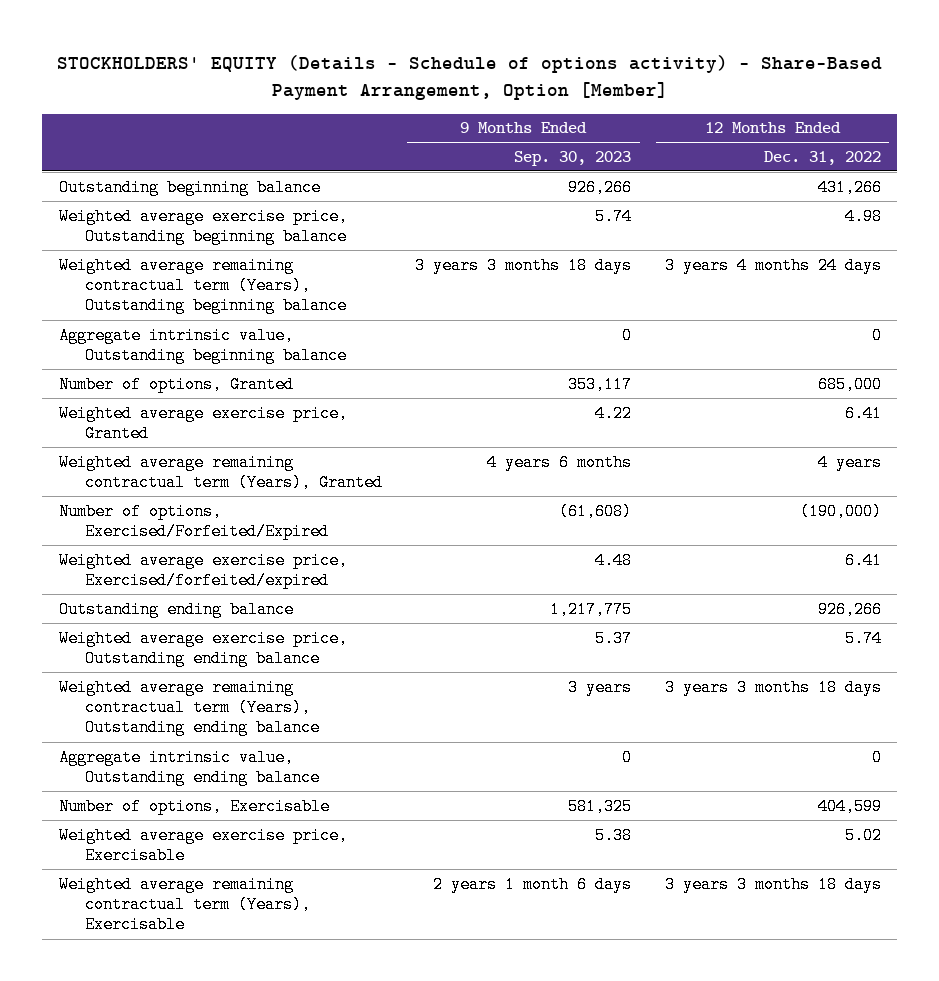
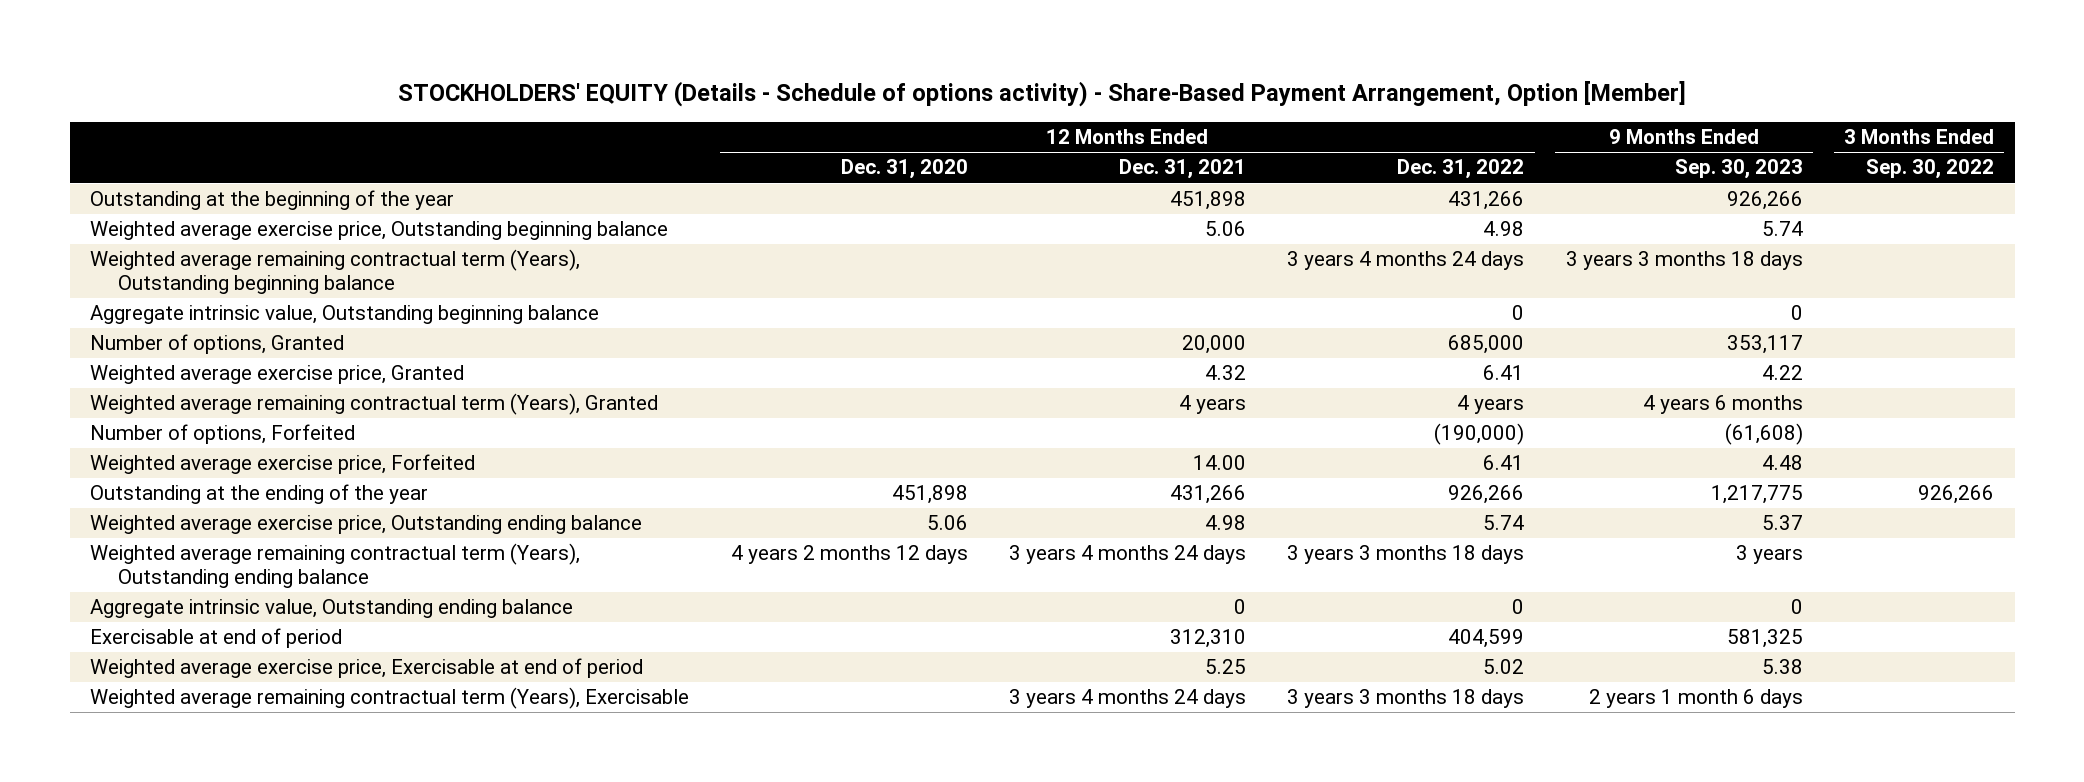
- | 9 Months Ended Sep. 30, 2023 | 12 Months Ended Dec. 31, 2022
+ | 12 Months Ended Dec. 31, 2020 | 12 Months Ended Dec. 31, 2021 | 12 Months Ended Dec. 31, 2022 | 9 Months Ended Sep. 30, 2023 | 3 Months Ended Sep. 30, 2022
- Outstanding beginning balance | 926,266 | 431,266
+ Outstanding at the beginning of the year | | 451,898 | 431,266 | 926,266 |
- Number of options, Exercised/Forfeited/Expired | (61,608) | (190,000)
- Weighted average exercise price, Exercised/forfeited/expired | 4.48 | 6.41
- Outstanding ending balance | 1,217,775 | 926,266
+ Number of options, Forfeited | | | (190,000) | (61,608) |
+ Weighted average exercise price, Forfeited | | 14.00 | 6.41 | 4.48 |
+ Outstanding at the ending of the year | 451,898 | 431,266 | 926,266 | 1,217,775 | 926,266
- Number of options, Exercisable | 581,325 | 404,599
- Weighted average exercise price, Exercisable | 5.38 | 5.02
+ Exercisable at end of period | | 312,310 | 404,599 | 581,325 |
+ Weighted average exercise price, Exercisable at end of period | | 5.25 | 5.02 | 5.38 |

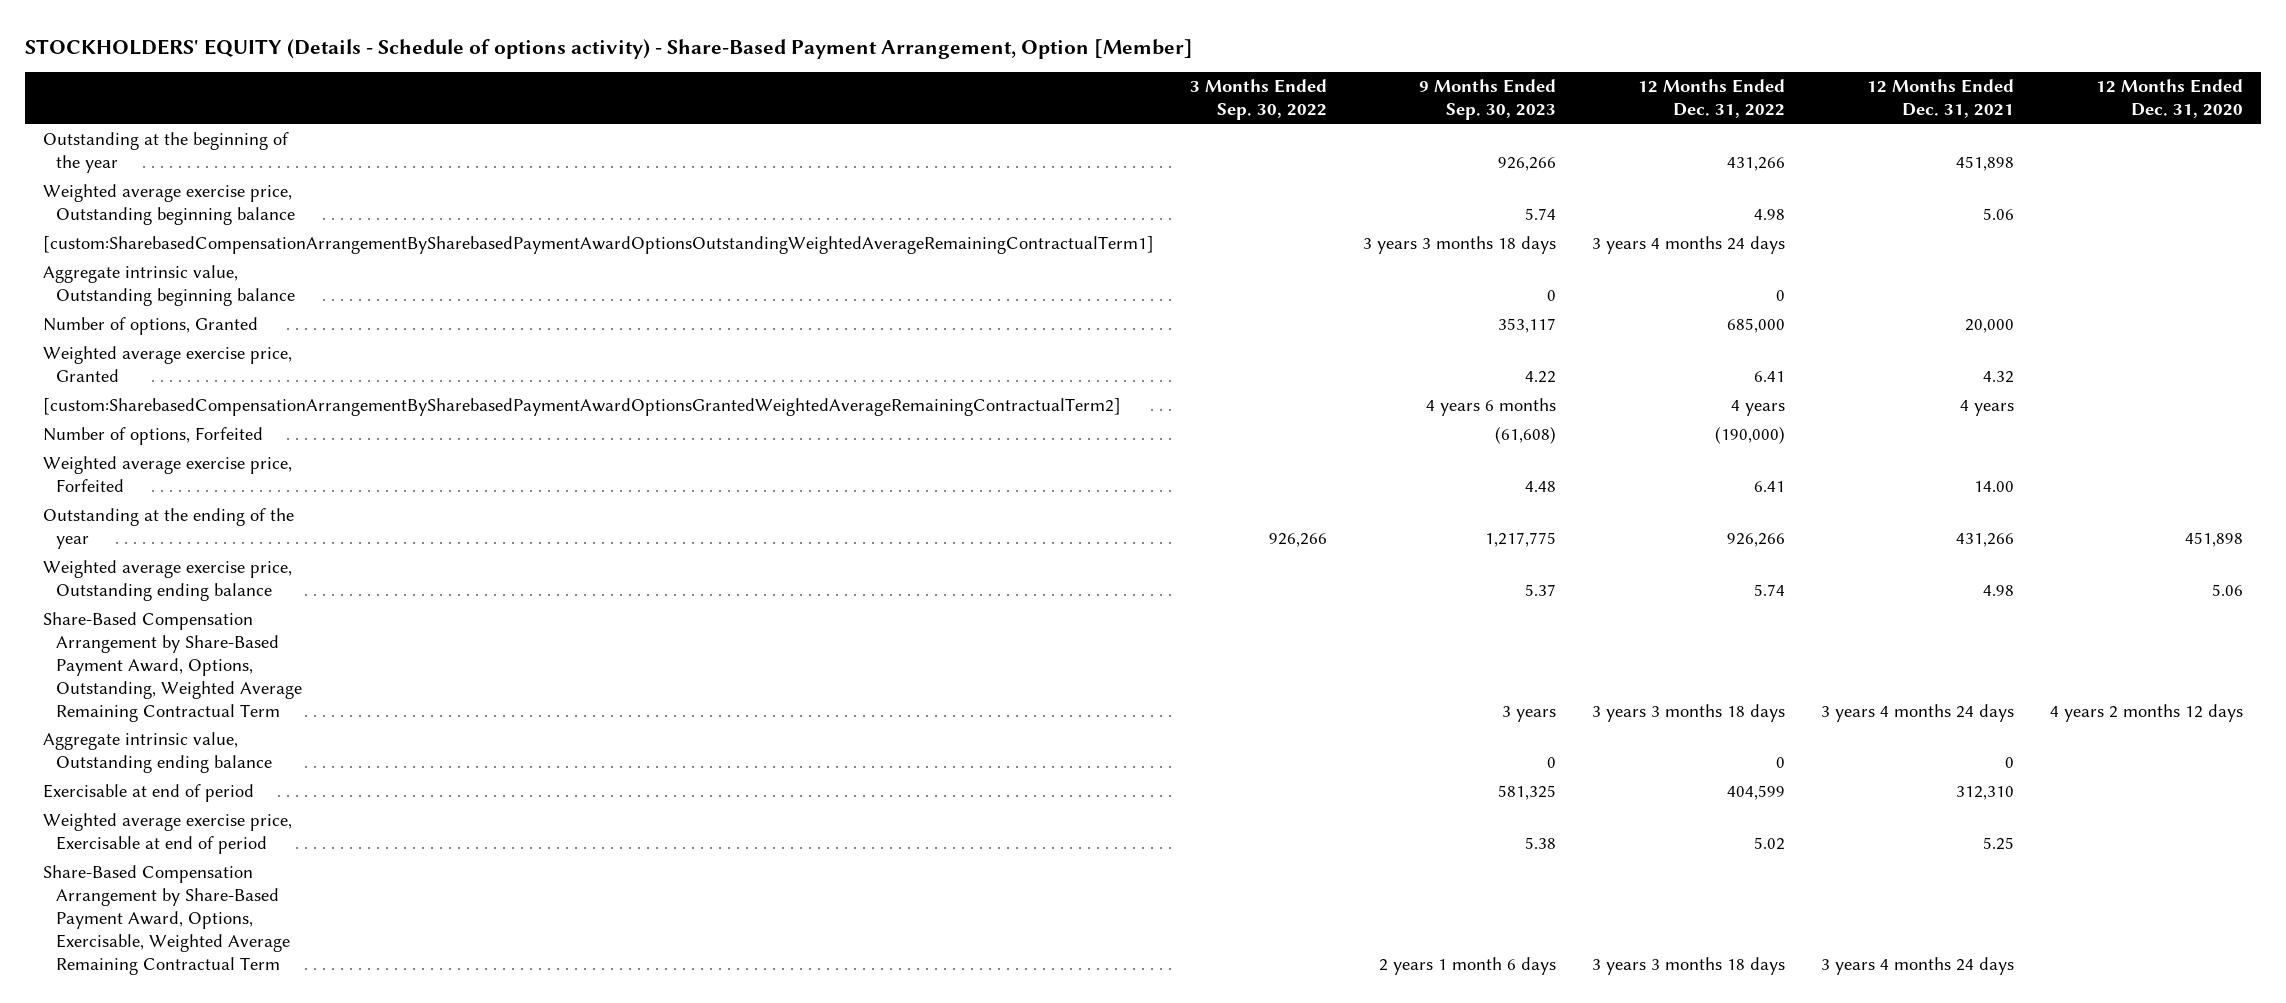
- | 12 Months Ended Dec. 31, 2020 | 12 Months Ended Dec. 31, 2021 | 12 Months Ended Dec. 31, 2022 | 9 Months Ended Sep. 30, 2023 | 3 Months Ended Sep. 30, 2022
+ | 3 Months Ended Sep. 30, 2022 | 9 Months Ended Sep. 30, 2023 | 12 Months Ended Dec. 31, 2022 | 12 Months Ended Dec. 31, 2021 | 12 Months Ended Dec. 31, 2020
- Weighted average remaining contractual term (Years), Outstanding beginning balance | | | 3 years 4 months 24 days | 3 years 3 months 18 days |
+ [custom:SharebasedCompensationArrangementBySharebasedPaymentAwardOptionsOutstandingWeightedAverageRemainingContractualTerm1] | | 3 years 3 months 18 days | 3 years 4 months 24 days | |
- Weighted average remaining contractual term (Years), Granted | | 4 years | 4 years | 4 years 6 months |
+ [custom:SharebasedCompensationArrangementBySharebasedPaymentAwardOptionsGrantedWeightedAverageRemainingContractualTerm2] | | 4 years 6 months | 4 years | 4 years |
- Weighted average remaining contractual term (Years), Outstanding ending balance | 4 years 2 months 12 days | 3 years 4 months 24 days | 3 years 3 months 18 days | 3 years |
+ Share-Based Compensation Arrangement by Share-Based Payment Award, Options, Outstanding, Weighted Average Remaining Contractual Term | | 3 years | 3 years 3 months 18 days | 3 years 4 months 24 days | 4 years 2 months 12 days
- Weighted average remaining contractual term (Years), Exercisable | | 3 years 4 months 24 days | 3 years 3 months 18 days | 2 years 1 month 6 days |
+ Share-Based Compensation Arrangement by Share-Based Payment Award, Options, Exercisable, Weighted Average Remaining Contractual Term | | 2 years 1 month 6 days | 3 years 3 months 18 days | 3 years 4 months 24 days |

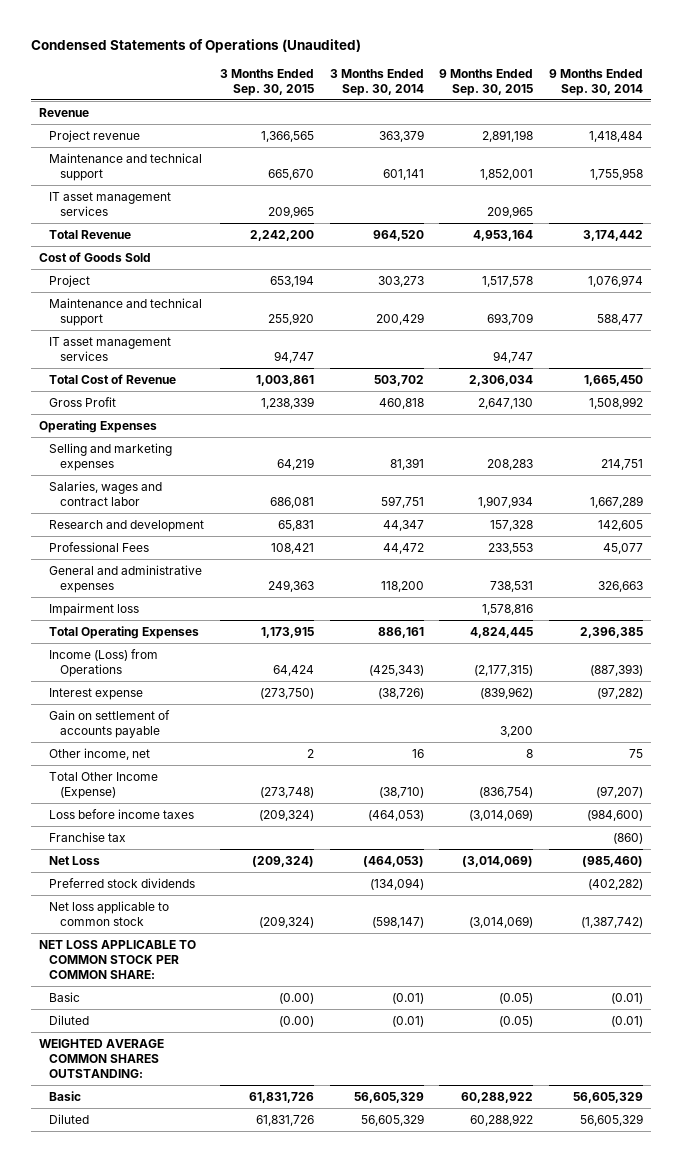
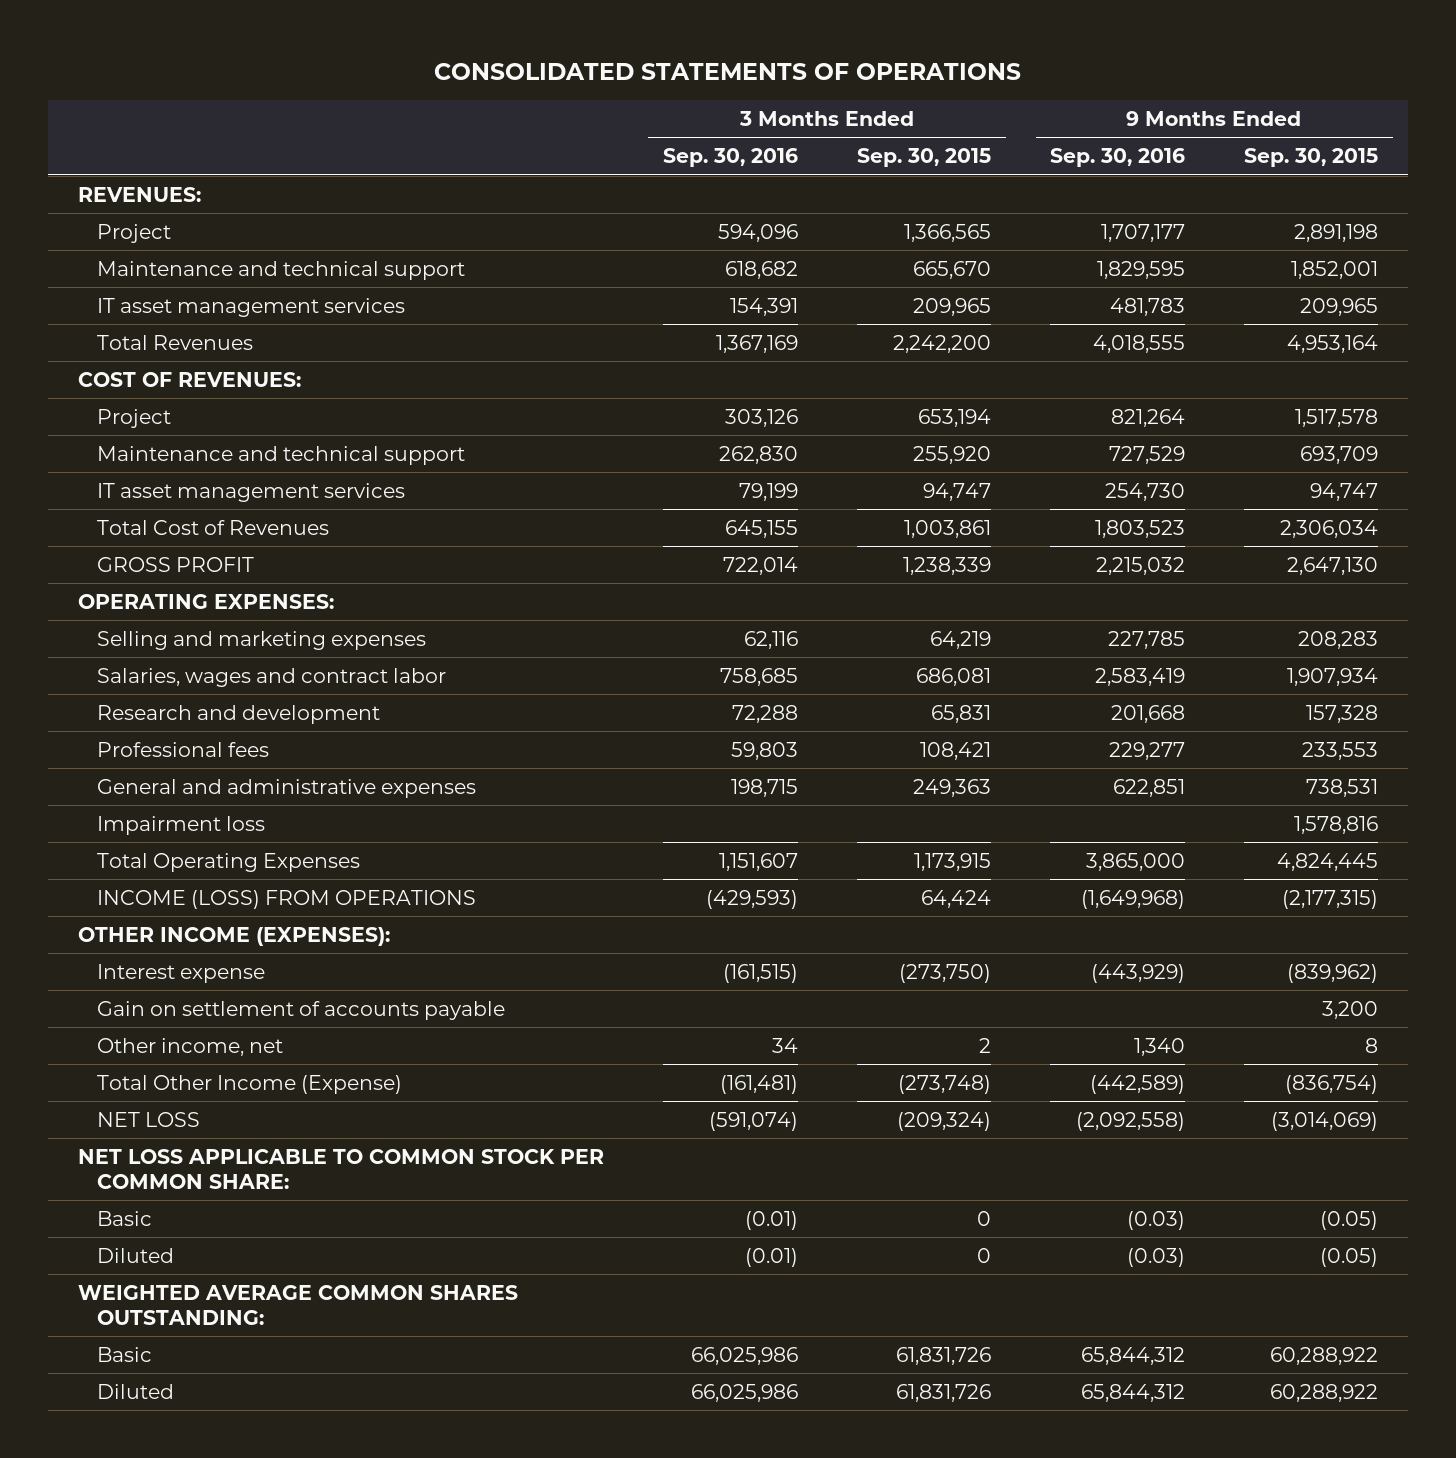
- Condensed Statements of Operations (Unaudited)
+ CONSOLIDATED STATEMENTS OF OPERATIONS
- | 3 Months Ended Sep. 30, 2015 | 3 Months Ended Sep. 30, 2014 | 9 Months Ended Sep. 30, 2015 | 9 Months Ended Sep. 30, 2014
+ | 3 Months Ended Sep. 30, 2016 | 3 Months Ended Sep. 30, 2015 | 9 Months Ended Sep. 30, 2016 | 9 Months Ended Sep. 30, 2015
- Revenue
- Project revenue | 1,366,565 | 363,379 | 2,891,198 | 1,418,484
+ REVENUES:
+ Project | 594,096 | 1,366,565 | 1,707,177 | 2,891,198
- Total Revenue | 2,242,200 | 964,520 | 4,953,164 | 3,174,442
- Cost of Goods Sold
+ Total Revenues | 1,367,169 | 2,242,200 | 4,018,555 | 4,953,164
+ COST OF REVENUES:
- Total Cost of Revenue | 1,003,861 | 503,702 | 2,306,034 | 1,665,450
- Gross Profit | 1,238,339 | 460,818 | 2,647,130 | 1,508,992
- Operating Expenses
+ Total Cost of Revenues | 645,155 | 1,003,861 | 1,803,523 | 2,306,034
+ GROSS PROFIT | 722,014 | 1,238,339 | 2,215,032 | 2,647,130
+ OPERATING EXPENSES:
- Professional Fees | 108,421 | 44,472 | 233,553 | 45,077
+ Professional fees | 59,803 | 108,421 | 229,277 | 233,553
- Income (Loss) from Operations | 64,424 | (425,343) | (2,177,315) | (887,393)
+ INCOME (LOSS) FROM OPERATIONS | (429,593) | 64,424 | (1,649,968) | (2,177,315)
+ OTHER INCOME (EXPENSES):
- Loss before income taxes | (209,324) | (464,053) | (3,014,069) | (984,600)
- Franchise tax | | | | (860)
- Net Loss | (209,324) | (464,053) | (3,014,069) | (985,460)
- Preferred stock dividends | | (134,094) | | (402,282)
- Net loss applicable to common stock | (209,324) | (598,147) | (3,014,069) | (1,387,742)
+ NET LOSS | (591,074) | (209,324) | (2,092,558) | (3,014,069)
- Basic | (0.00) | (0.01) | (0.05) | (0.01)
- Diluted | (0.00) | (0.01) | (0.05) | (0.01)
+ Basic | (0.01) | 0 | (0.03) | (0.05)
+ Diluted | (0.01) | 0 | (0.03) | (0.05)

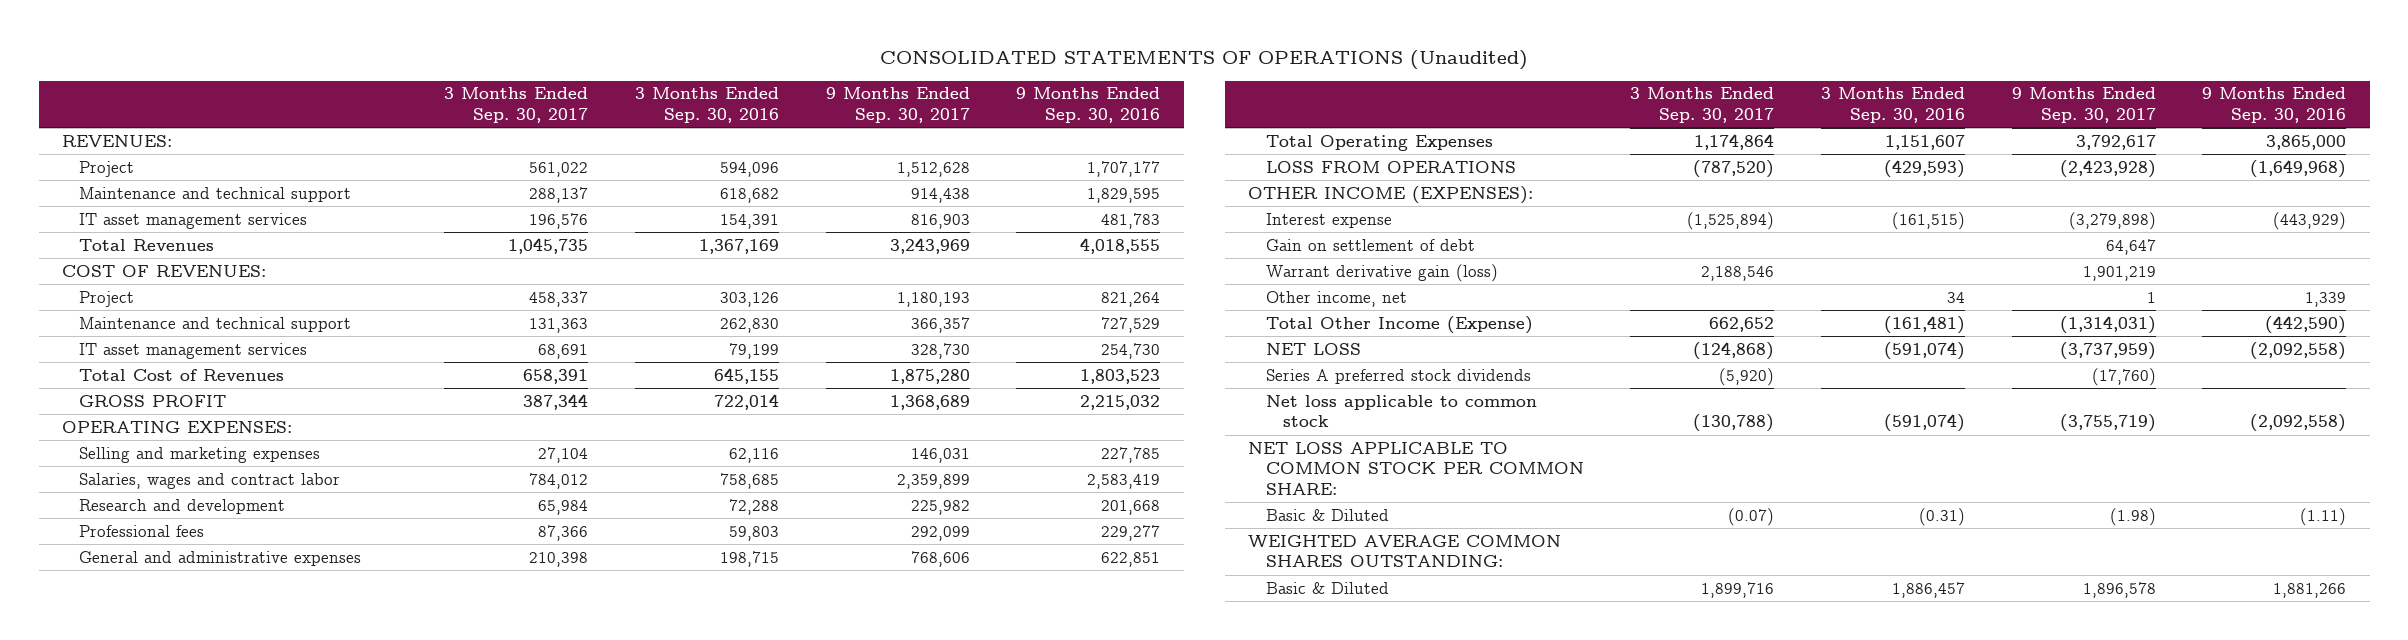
- CONSOLIDATED STATEMENTS OF OPERATIONS
+ CONSOLIDATED STATEMENTS OF OPERATIONS (Unaudited)
- | 3 Months Ended Sep. 30, 2016 | 3 Months Ended Sep. 30, 2015 | 9 Months Ended Sep. 30, 2016 | 9 Months Ended Sep. 30, 2015
+ | 3 Months Ended Sep. 30, 2017 | 3 Months Ended Sep. 30, 2016 | 9 Months Ended Sep. 30, 2017 | 9 Months Ended Sep. 30, 2016
- Impairment loss | | | | 1,578,816
- INCOME (LOSS) FROM OPERATIONS | (429,593) | 64,424 | (1,649,968) | (2,177,315)
+ LOSS FROM OPERATIONS | (787,520) | (429,593) | (2,423,928) | (1,649,968)
- Gain on settlement of accounts payable | | | | 3,200
- Other income, net | 34 | 2 | 1,340 | 8
- Total Other Income (Expense) | (161,481) | (273,748) | (442,589) | (836,754)
+ Gain on settlement of debt | | | 64,647 |
+ Warrant derivative gain (loss) | 2,188,546 | | 1,901,219 |
+ Other income, net | | 34 | 1 | 1,339
+ Total Other Income (Expense) | 662,652 | (161,481) | (1,314,031) | (442,590)
+ Series A preferred stock dividends | (5,920) | | (17,760) |
+ Net loss applicable to common stock | (130,788) | (591,074) | (3,755,719) | (2,092,558)
- Basic | (0.01) | 0 | (0.03) | (0.05)
- Diluted | (0.01) | 0 | (0.03) | (0.05)
+ Basic & Diluted | (0.07) | (0.31) | (1.98) | (1.11)
- Basic | 66,025,986 | 61,831,726 | 65,844,312 | 60,288,922
- Diluted | 66,025,986 | 61,831,726 | 65,844,312 | 60,288,922
+ Basic & Diluted | 1,899,716 | 1,886,457 | 1,896,578 | 1,881,266

